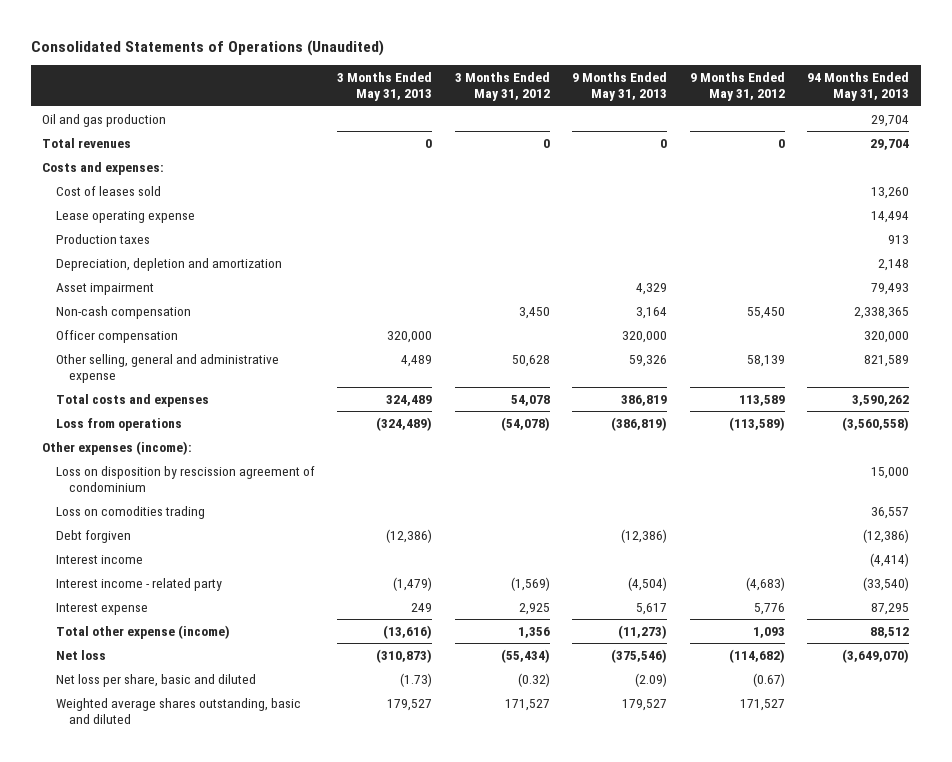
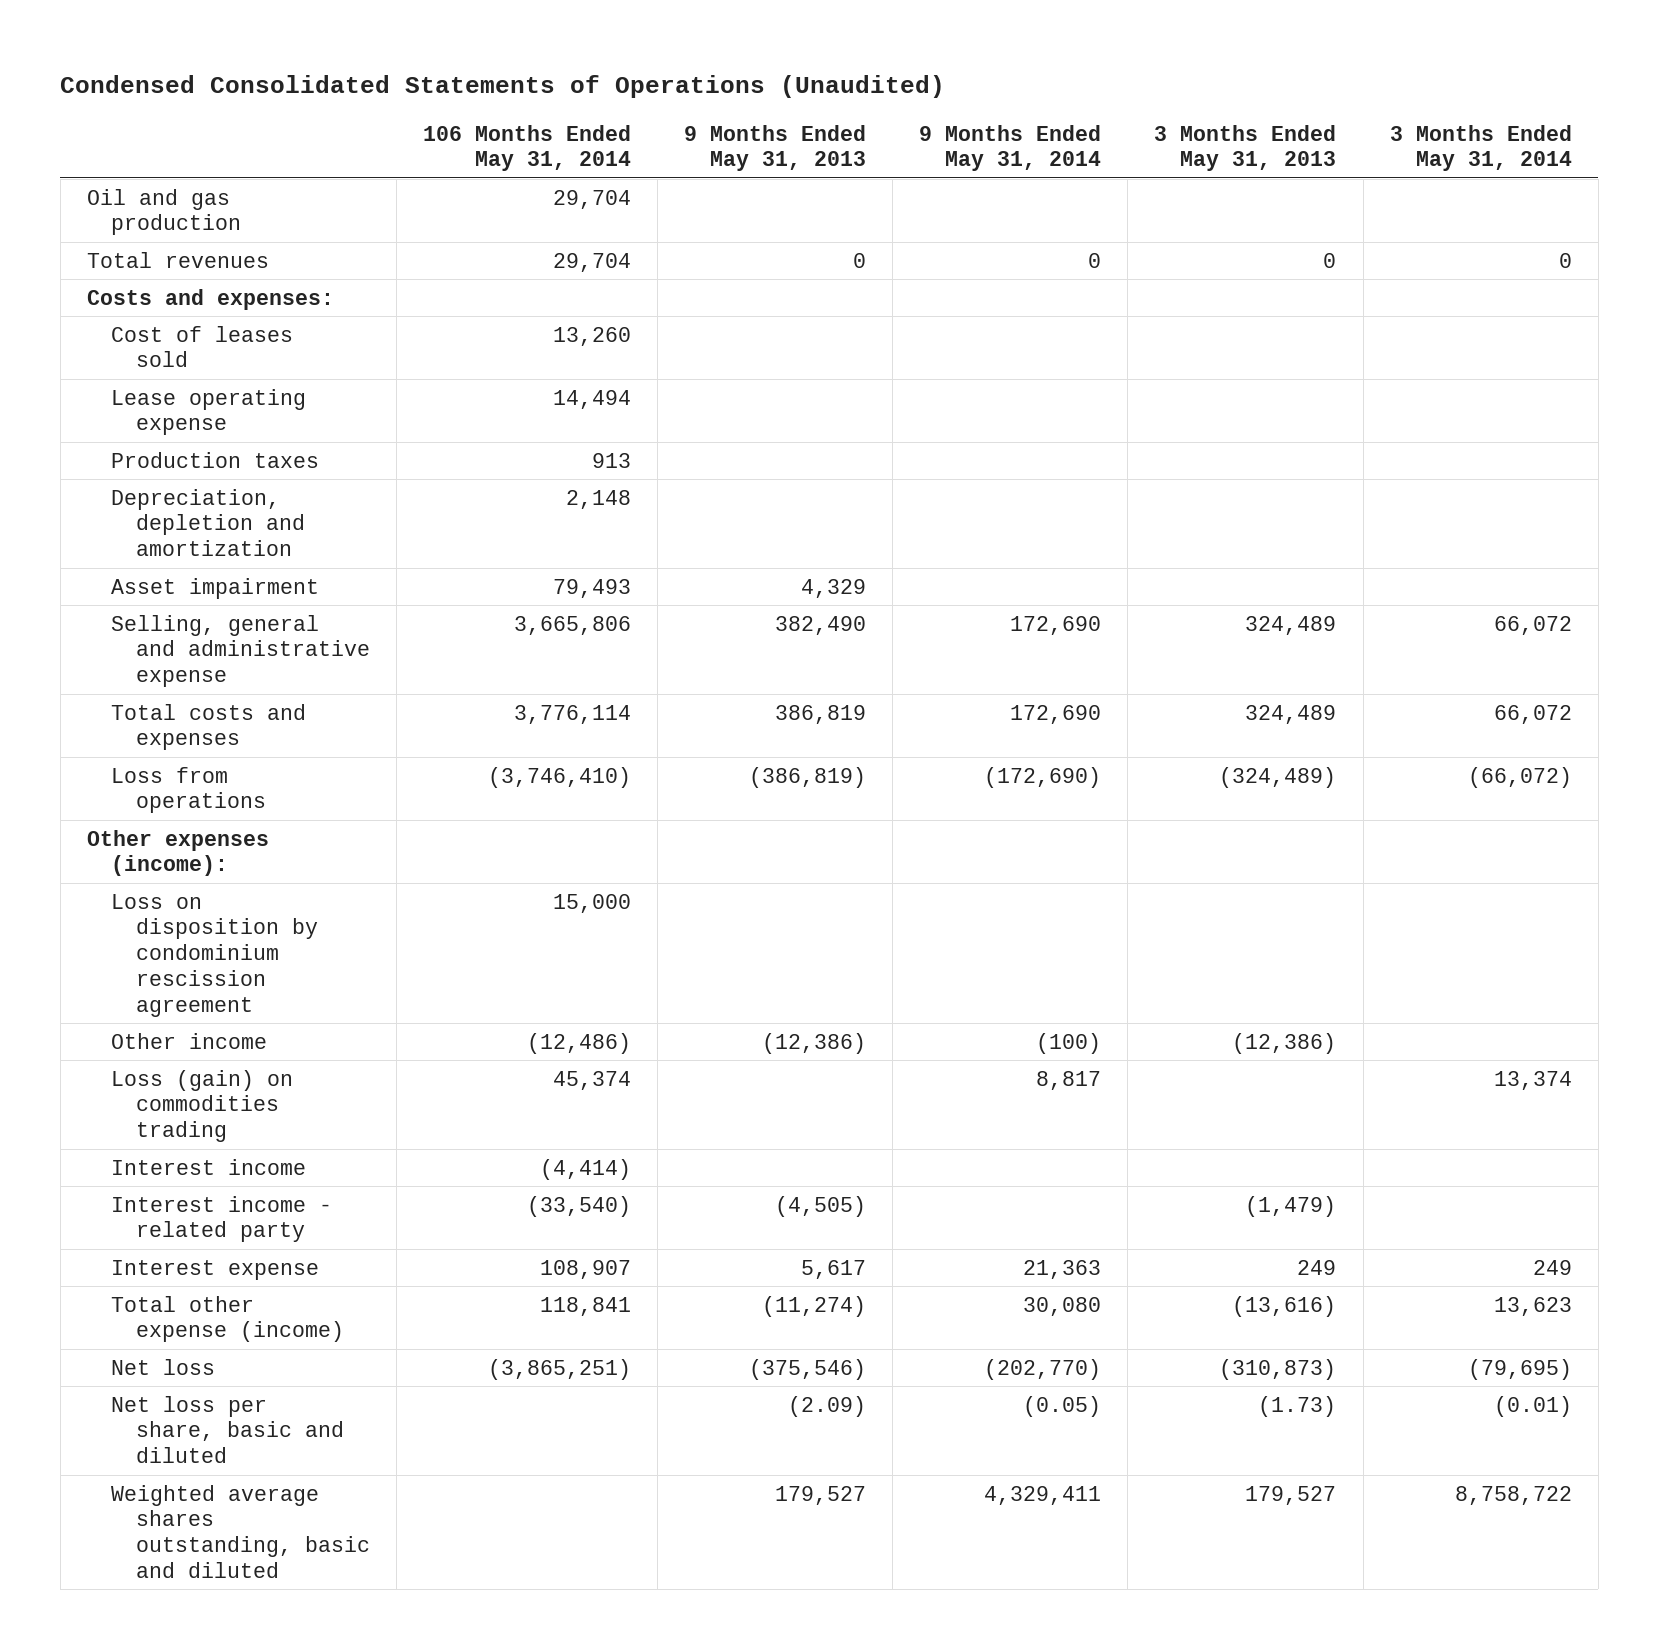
- Consolidated Statements of Operations (Unaudited)
+ Condensed Consolidated Statements of Operations (Unaudited)
- | 3 Months Ended May 31, 2013 | 3 Months Ended May 31, 2012 | 9 Months Ended May 31, 2013 | 9 Months Ended May 31, 2012 | 94 Months Ended May 31, 2013
+ | 106 Months Ended May 31, 2014 | 9 Months Ended May 31, 2013 | 9 Months Ended May 31, 2014 | 3 Months Ended May 31, 2013 | 3 Months Ended May 31, 2014
- Non-cash compensation | | 3,450 | 3,164 | 55,450 | 2,338,365
- Officer compensation | 320,000 | | 320,000 | | 320,000
- Other selling, general and administrative expense | 4,489 | 50,628 | 59,326 | 58,139 | 821,589
+ Selling, general and administrative expense | 3,665,806 | 382,490 | 172,690 | 324,489 | 66,072
- Loss on disposition by rescission agreement of condominium | | | | | 15,000
- Loss on comodities trading | | | | | 36,557
- Debt forgiven | (12,386) | | (12,386) | | (12,386)
+ Loss on disposition by condominium rescission agreement | 15,000 | | | |
+ Other income | (12,486) | (12,386) | (100) | (12,386) |
+ Loss (gain) on commodities trading | 45,374 | | 8,817 | | 13,374
- Interest income - related party | (1,479) | (1,569) | (4,504) | (4,683) | (33,540)
+ Interest income - related party | (33,540) | (4,505) | | (1,479) |
- Total other expense (income) | (13,616) | 1,356 | (11,273) | 1,093 | 88,512
+ Total other expense (income) | 118,841 | (11,274) | 30,080 | (13,616) | 13,623

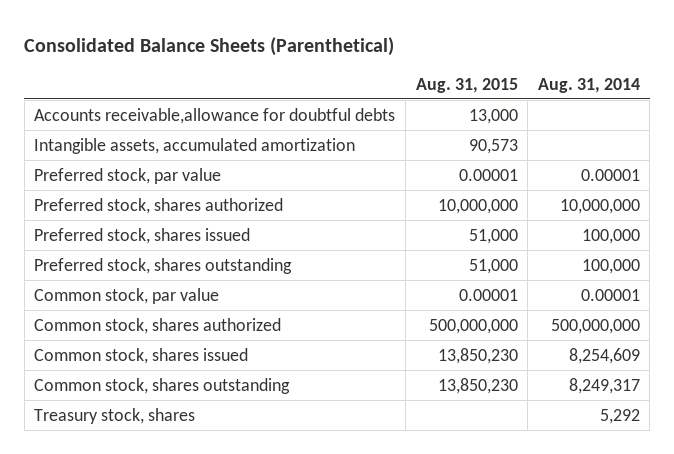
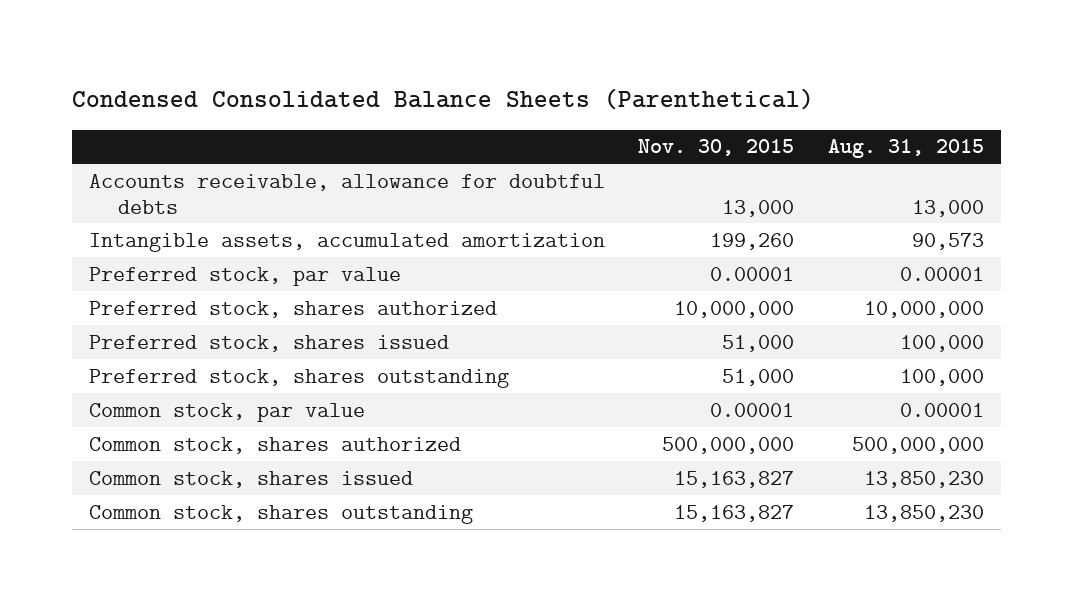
- Consolidated Balance Sheets (Parenthetical)
+ Condensed Consolidated Balance Sheets (Parenthetical)
- | Aug. 31, 2015 | Aug. 31, 2014
+ | Nov. 30, 2015 | Aug. 31, 2015
- Accounts receivable,allowance for doubtful debts | 13,000 |
+ Accounts receivable, allowance for doubtful debts | 13,000 | 13,000
- Preferred stock, shares issued | 51,000 | 100,000
- Preferred stock, shares outstanding | 51,000 | 100,000
+ Preferred stock, shares issued | 51,000 | 100,000
+ Preferred stock, shares outstanding | 51,000 | 100,000
- Treasury stock, shares | | 5,292

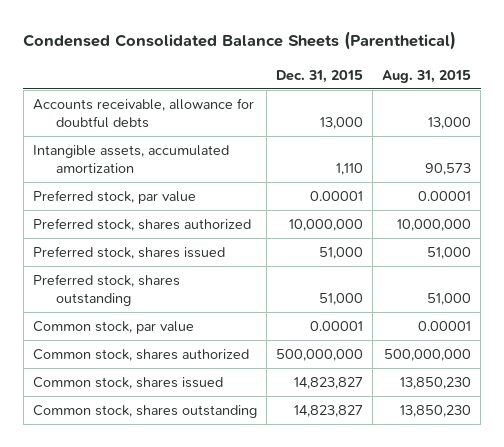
- | Nov. 30, 2015 | Aug. 31, 2015
+ | Dec. 31, 2015 | Aug. 31, 2015
- Preferred stock, shares issued | 51,000 | 100,000
- Preferred stock, shares outstanding | 51,000 | 100,000
+ Preferred stock, shares issued | 51,000 | 51,000
+ Preferred stock, shares outstanding | 51,000 | 51,000

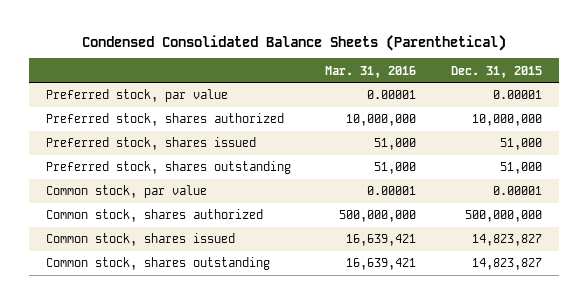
- | Dec. 31, 2015 | Aug. 31, 2015
+ | Mar. 31, 2016 | Dec. 31, 2015
- Accounts receivable, allowance for doubtful debts | 13,000 | 13,000
- Intangible assets, accumulated amortization | 1,110 | 90,573

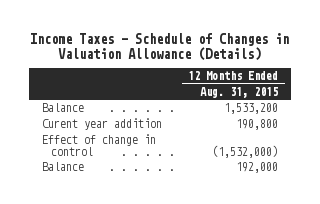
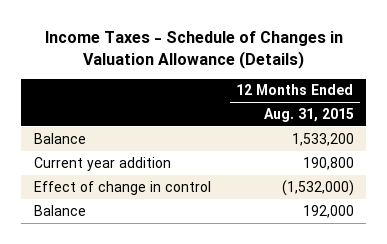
- Curent year addition | 190,800
+ Current year addition | 190,800

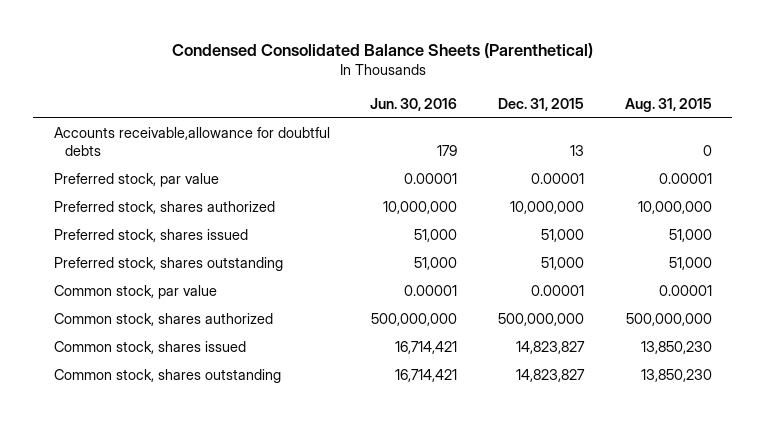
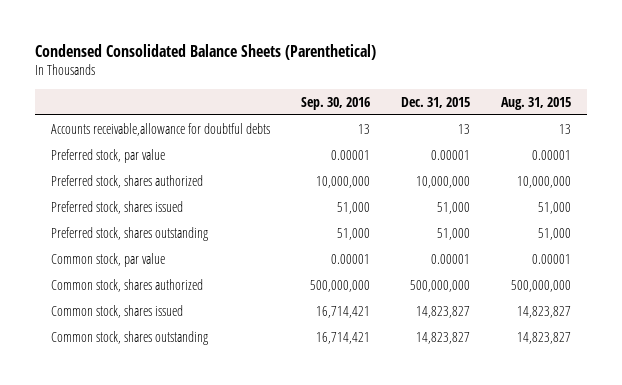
- | Jun. 30, 2016 | Dec. 31, 2015 | Aug. 31, 2015
+ | Sep. 30, 2016 | Dec. 31, 2015 | Aug. 31, 2015
- Accounts receivable,allowance for doubtful debts | 179 | 13 | 0
+ Accounts receivable,allowance for doubtful debts | 13 | 13 | 13
- Common stock, shares issued | 16,714,421 | 14,823,827 | 13,850,230
- Common stock, shares outstanding | 16,714,421 | 14,823,827 | 13,850,230
+ Common stock, shares issued | 16,714,421 | 14,823,827 | 14,823,827
+ Common stock, shares outstanding | 16,714,421 | 14,823,827 | 14,823,827

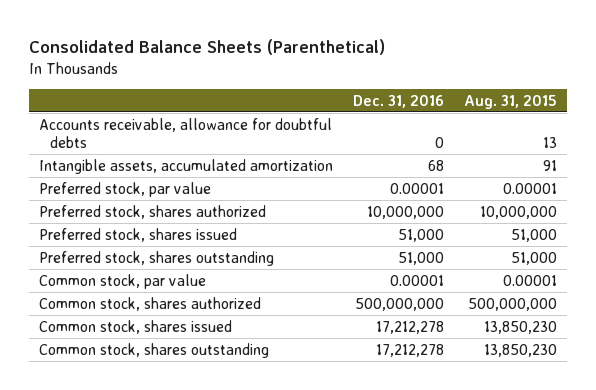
- Condensed Consolidated Balance Sheets (Parenthetical)
+ Consolidated Balance Sheets (Parenthetical)
- | Sep. 30, 2016 | Dec. 31, 2015 | Aug. 31, 2015
+ | Dec. 31, 2016 | Aug. 31, 2015
- Accounts receivable,allowance for doubtful debts | 13 | 13 | 13
+ Accounts receivable, allowance for doubtful debts | 0 | 13
+ Intangible assets, accumulated amortization | 68 | 91
- Common stock, shares issued | 16,714,421 | 14,823,827 | 14,823,827
- Common stock, shares outstanding | 16,714,421 | 14,823,827 | 14,823,827
+ Common stock, shares issued | 17,212,278 | 13,850,230
+ Common stock, shares outstanding | 17,212,278 | 13,850,230

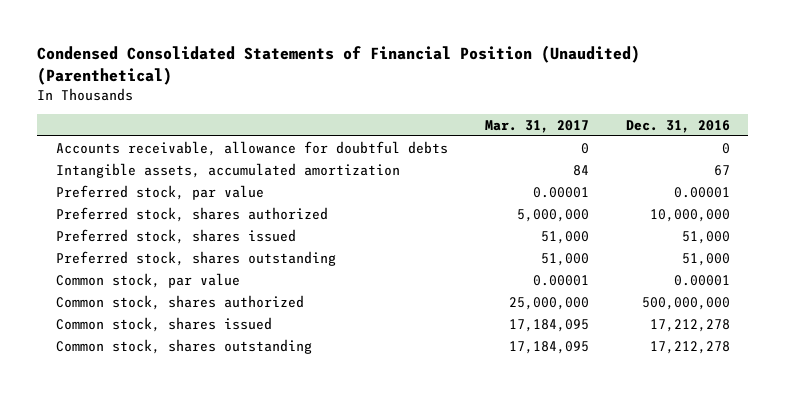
- Consolidated Balance Sheets (Parenthetical)
+ Condensed Consolidated Statements of Financial Position (Unaudited) (Parenthetical)
- | Dec. 31, 2016 | Aug. 31, 2015
+ | Mar. 31, 2017 | Dec. 31, 2016
- Intangible assets, accumulated amortization | 68 | 91
+ Intangible assets, accumulated amortization | 84 | 67

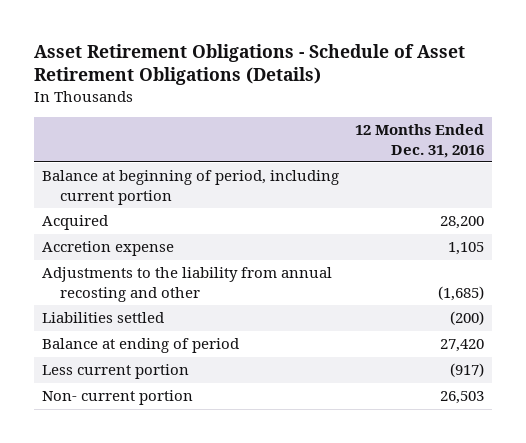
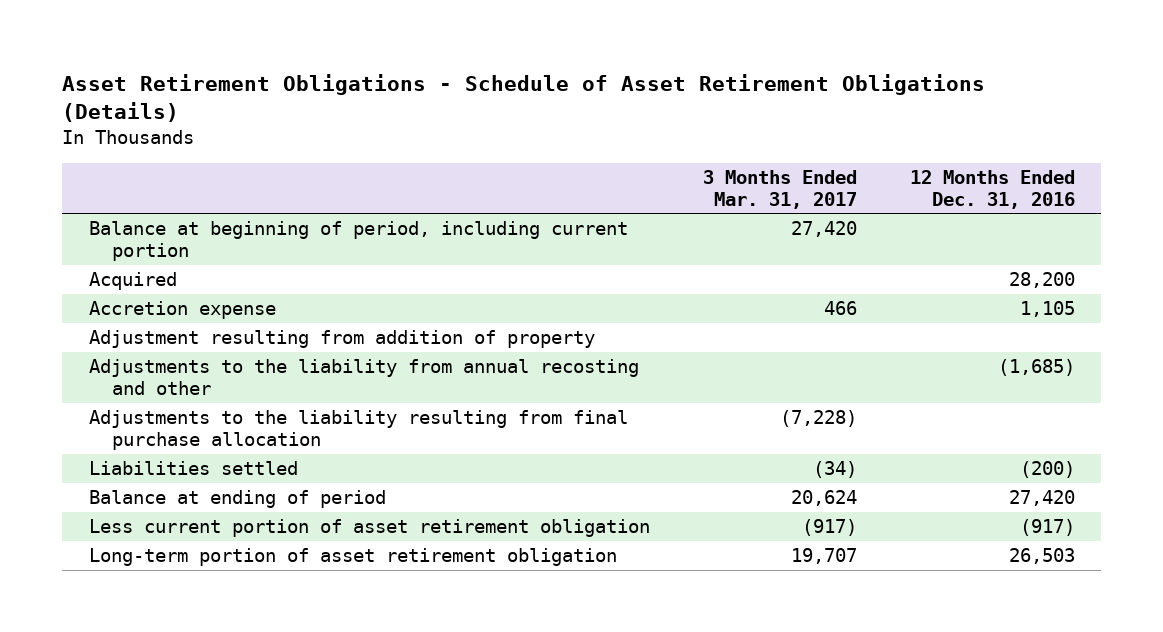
- | 12 Months Ended Dec. 31, 2016
+ | 3 Months Ended Mar. 31, 2017 | 12 Months Ended Dec. 31, 2016
+ Adjustment resulting from addition of property
+ Adjustments to the liability resulting from final purchase allocation | (7,228) |
- Less current portion | (917)
- Non- current portion | 26,503
+ Less current portion of asset retirement obligation | (917) | (917)
+ Long-term portion of asset retirement obligation | 19,707 | 26,503

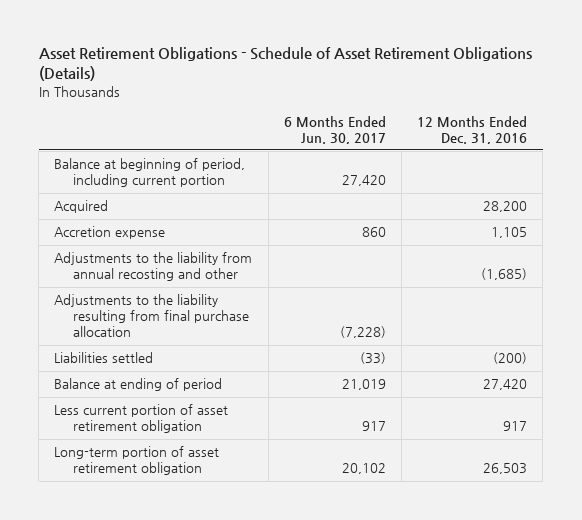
- | 3 Months Ended Mar. 31, 2017 | 12 Months Ended Dec. 31, 2016
+ | 6 Months Ended Jun. 30, 2017 | 12 Months Ended Dec. 31, 2016
- Adjustment resulting from addition of property
- Less current portion of asset retirement obligation | (917) | (917)
+ Less current portion of asset retirement obligation | 917 | 917

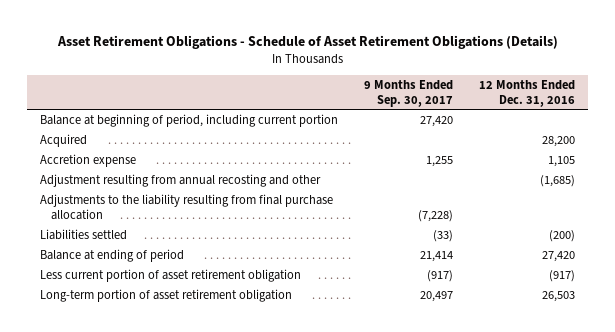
- | 6 Months Ended Jun. 30, 2017 | 12 Months Ended Dec. 31, 2016
+ | 9 Months Ended Sep. 30, 2017 | 12 Months Ended Dec. 31, 2016
- Adjustments to the liability from annual recosting and other | | (1,685)
+ Adjustment resulting from annual recosting and other | | (1,685)
- Less current portion of asset retirement obligation | 917 | 917
+ Less current portion of asset retirement obligation | (917) | (917)

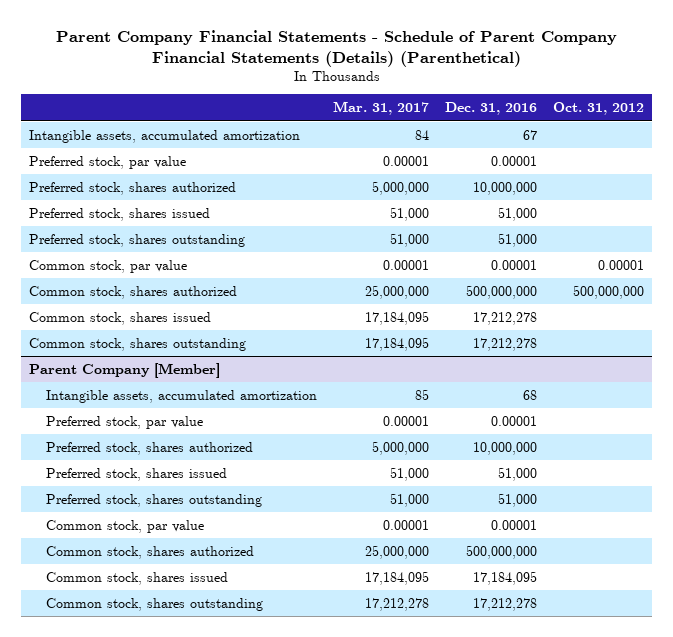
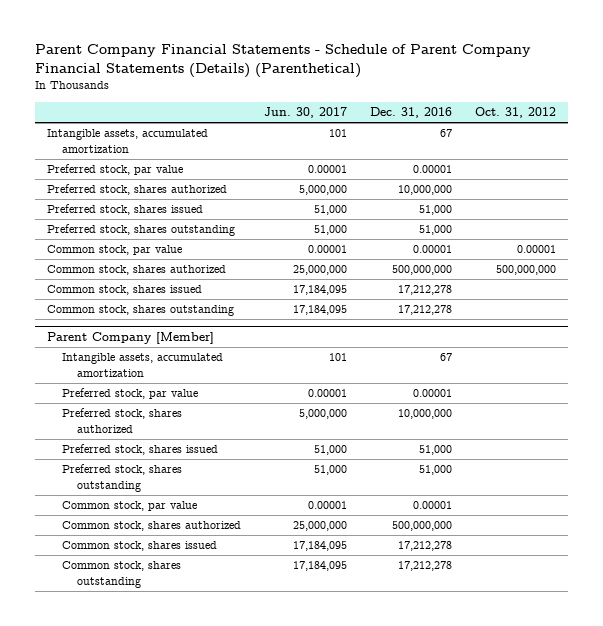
- | Mar. 31, 2017 | Dec. 31, 2016 | Oct. 31, 2012
+ | Jun. 30, 2017 | Dec. 31, 2016 | Oct. 31, 2012
@ Parent Company [Member]
- Intangible assets, accumulated amortization | 85 | 68 |
+ Intangible assets, accumulated amortization | 101 | 67 |
- Common stock, shares issued | 17,184,095 | 17,184,095 |
+ Common stock, shares issued | 17,184,095 | 17,212,278 |

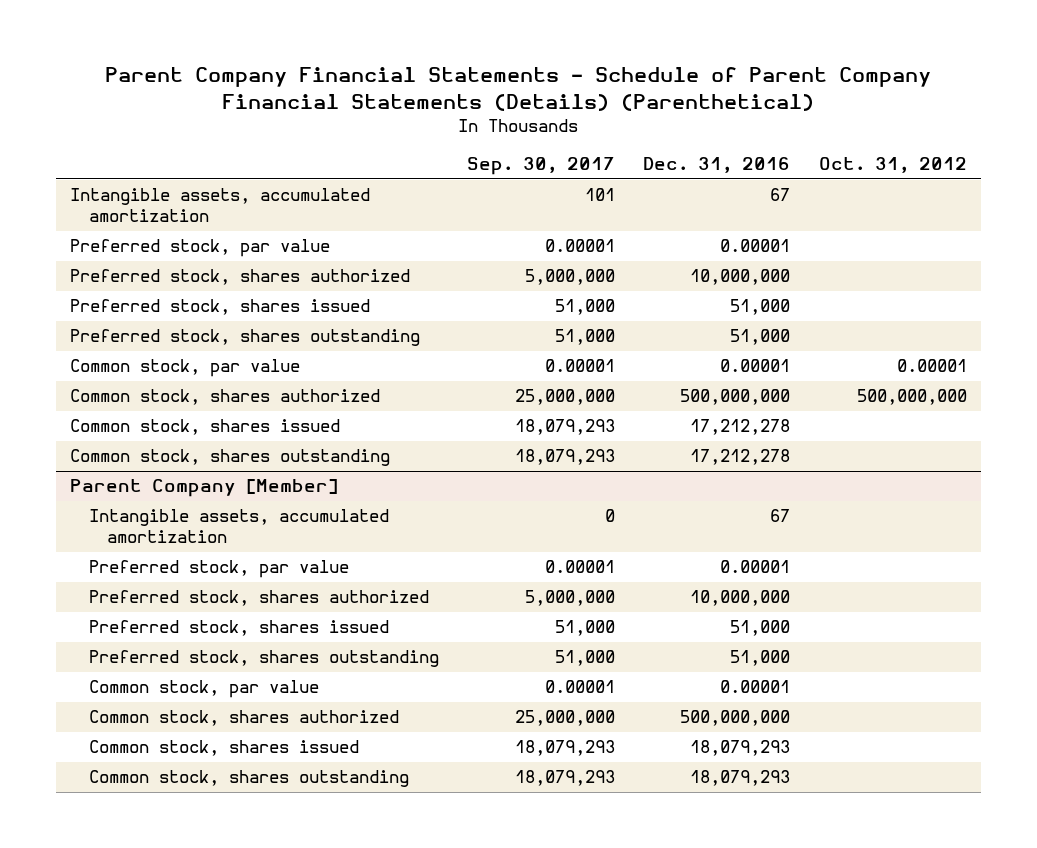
- | Jun. 30, 2017 | Dec. 31, 2016 | Oct. 31, 2012
+ | Sep. 30, 2017 | Dec. 31, 2016 | Oct. 31, 2012
@ Parent Company [Member]
- Common stock, shares issued | 17,184,095 | 17,212,278 |
- Common stock, shares outstanding | 17,184,095 | 17,212,278 |
+ Common stock, shares issued | 18,079,293 | 18,079,293 |
+ Common stock, shares outstanding | 18,079,293 | 18,079,293 |

